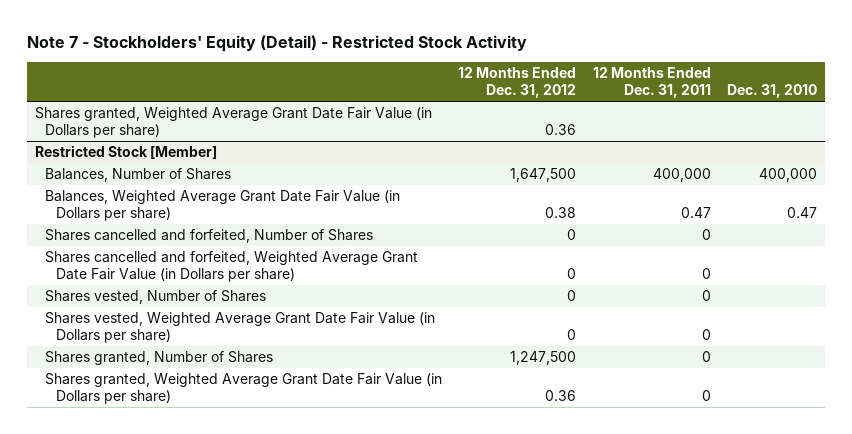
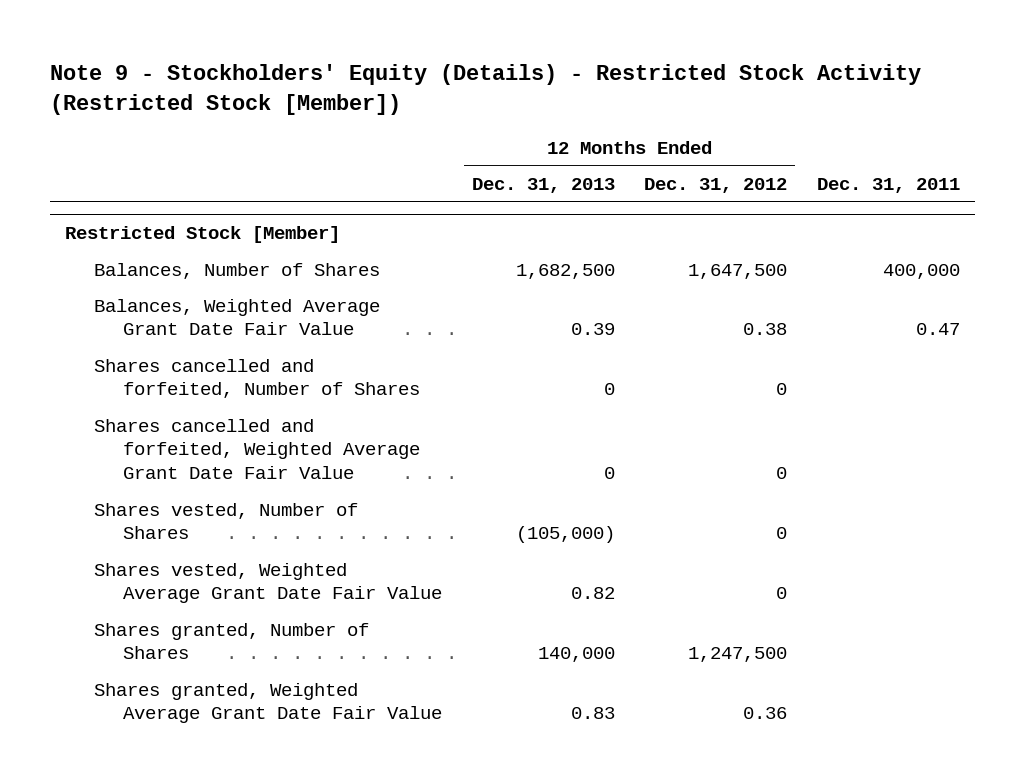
- Note 7 - Stockholders' Equity (Detail) - Restricted Stock Activity
+ Note 9 - Stockholders' Equity (Details) - Restricted Stock Activity (Restricted Stock [Member])
- | 12 Months Ended Dec. 31, 2012 | 12 Months Ended Dec. 31, 2011 | Dec. 31, 2010
+ | 12 Months Ended Dec. 31, 2013 | 12 Months Ended Dec. 31, 2012 | Dec. 31, 2011
- Shares granted, Weighted Average Grant Date Fair Value (in Dollars per share) | 0.36 | |
@ Restricted Stock [Member]
- Balances, Weighted Average Grant Date Fair Value (in Dollars per share) | 0.38 | 0.47 | 0.47
+ Balances, Weighted Average Grant Date Fair Value | 0.39 | 0.38 | 0.47
- Shares cancelled and forfeited, Weighted Average Grant Date Fair Value (in Dollars per share) | 0 | 0 |
+ Shares cancelled and forfeited, Weighted Average Grant Date Fair Value | 0 | 0 |
- Shares vested, Weighted Average Grant Date Fair Value (in Dollars per share) | 0 | 0 |
+ Shares vested, Weighted Average Grant Date Fair Value | 0.82 | 0 |
- Shares granted, Weighted Average Grant Date Fair Value (in Dollars per share) | 0.36 | 0 |
+ Shares granted, Weighted Average Grant Date Fair Value | 0.83 | 0.36 |

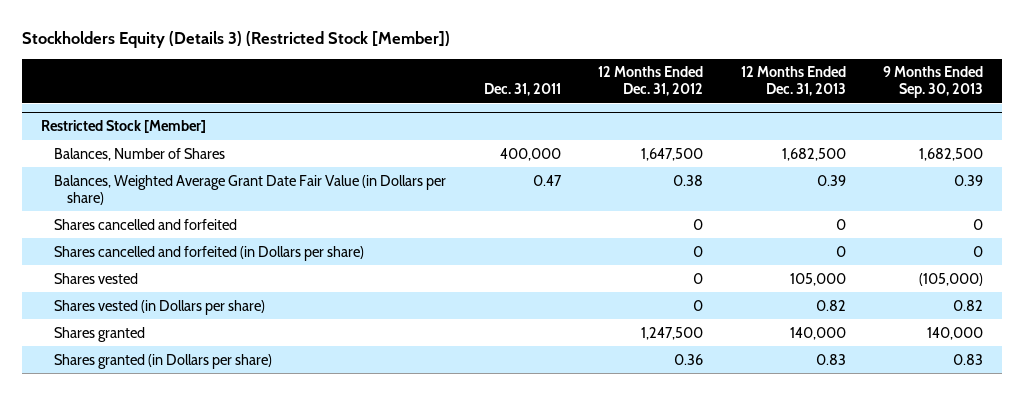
- Note 9 - Stockholders' Equity (Details) - Restricted Stock Activity (Restricted Stock [Member])
+ Stockholders Equity (Details 3) (Restricted Stock [Member])
- | 12 Months Ended Dec. 31, 2013 | 12 Months Ended Dec. 31, 2012 | Dec. 31, 2011
+ | Dec. 31, 2011 | 12 Months Ended Dec. 31, 2012 | 12 Months Ended Dec. 31, 2013 | 9 Months Ended Sep. 30, 2013
@ Restricted Stock [Member]
- Balances, Weighted Average Grant Date Fair Value | 0.39 | 0.38 | 0.47
- Shares cancelled and forfeited, Number of Shares | 0 | 0 |
- Shares cancelled and forfeited, Weighted Average Grant Date Fair Value | 0 | 0 |
- Shares vested, Number of Shares | (105,000) | 0 |
- Shares vested, Weighted Average Grant Date Fair Value | 0.82 | 0 |
- Shares granted, Number of Shares | 140,000 | 1,247,500 |
- Shares granted, Weighted Average Grant Date Fair Value | 0.83 | 0.36 |
+ Balances, Weighted Average Grant Date Fair Value (in Dollars per share) | 0.47 | 0.38 | 0.39 | 0.39
+ Shares cancelled and forfeited | | 0 | 0 | 0
+ Shares cancelled and forfeited (in Dollars per share) | | 0 | 0 | 0
+ Shares vested | | 0 | 105,000 | (105,000)
+ Shares vested (in Dollars per share) | | 0 | 0.82 | 0.82
+ Shares granted | | 1,247,500 | 140,000 | 140,000
+ Shares granted (in Dollars per share) | | 0.36 | 0.83 | 0.83

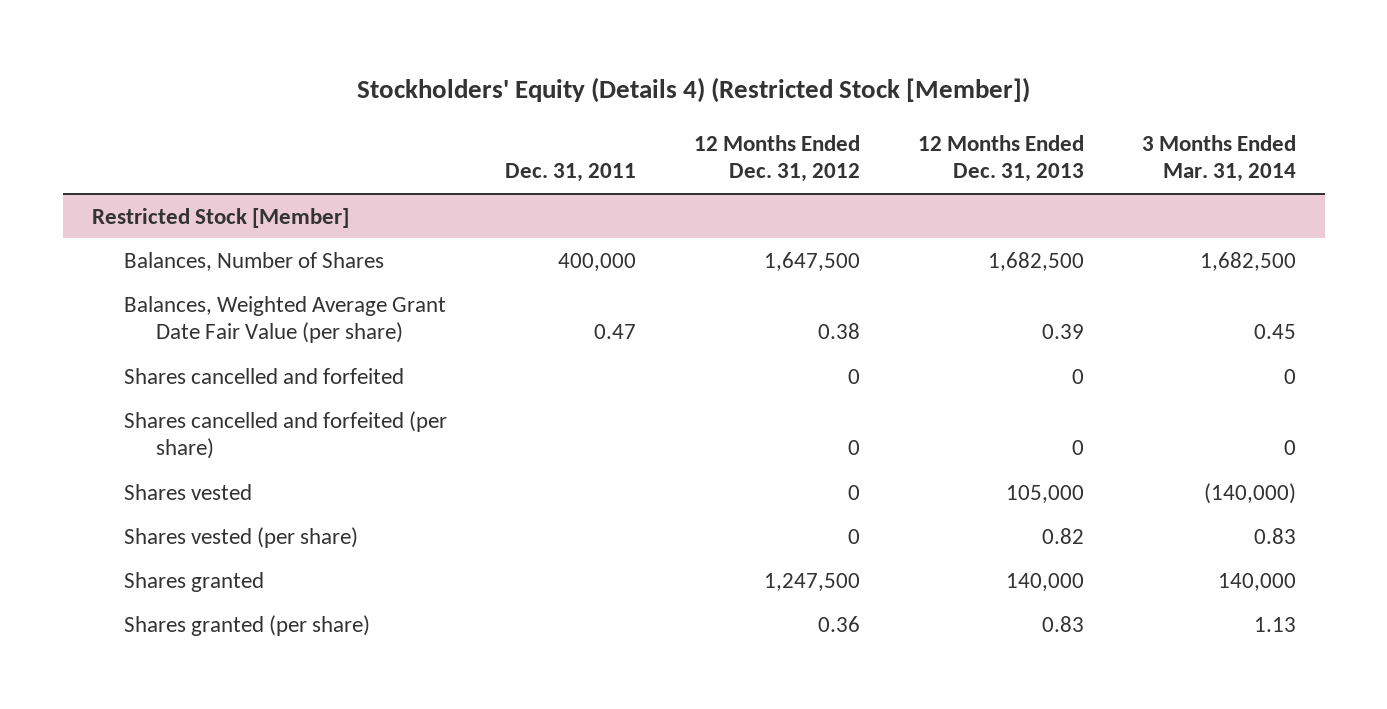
- Stockholders Equity (Details 3) (Restricted Stock [Member])
+ Stockholders' Equity (Details 4) (Restricted Stock [Member])
- | Dec. 31, 2011 | 12 Months Ended Dec. 31, 2012 | 12 Months Ended Dec. 31, 2013 | 9 Months Ended Sep. 30, 2013
+ | Dec. 31, 2011 | 12 Months Ended Dec. 31, 2012 | 12 Months Ended Dec. 31, 2013 | 3 Months Ended Mar. 31, 2014
@ Restricted Stock [Member]
- Balances, Weighted Average Grant Date Fair Value (in Dollars per share) | 0.47 | 0.38 | 0.39 | 0.39
+ Balances, Weighted Average Grant Date Fair Value (per share) | 0.47 | 0.38 | 0.39 | 0.45
- Shares cancelled and forfeited (in Dollars per share) | | 0 | 0 | 0
+ Shares cancelled and forfeited (per share) | | 0 | 0 | 0
- Shares vested (in Dollars per share) | | 0 | 0.82 | 0.82
+ Shares vested (per share) | | 0 | 0.82 | 0.83
- Shares granted (in Dollars per share) | | 0.36 | 0.83 | 0.83
+ Shares granted (per share) | | 0.36 | 0.83 | 1.13

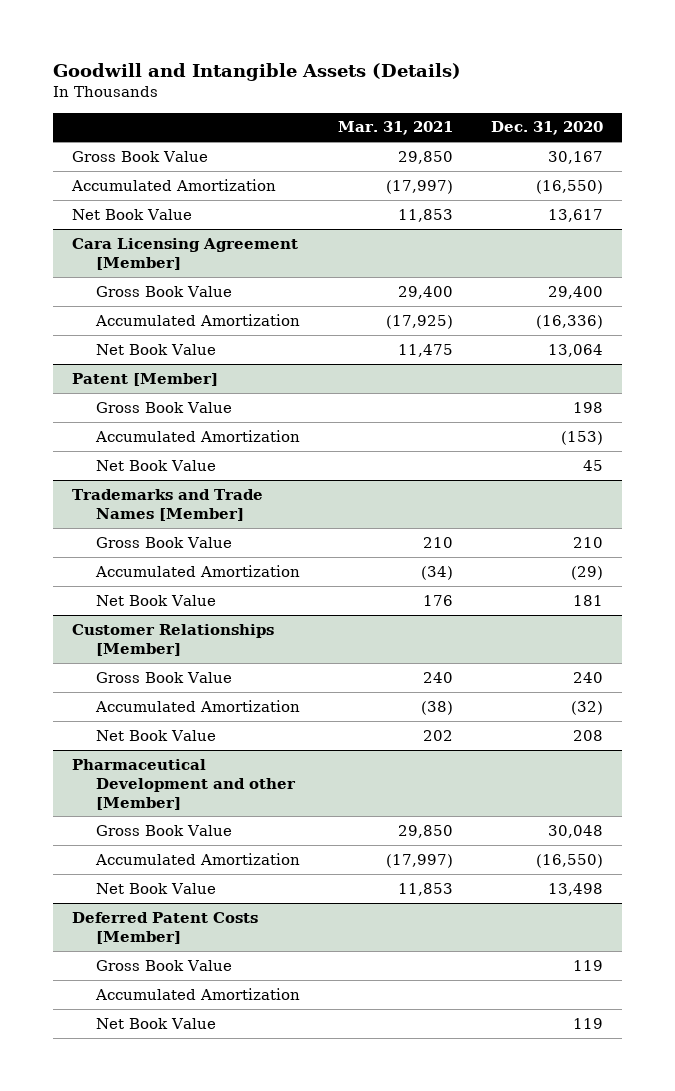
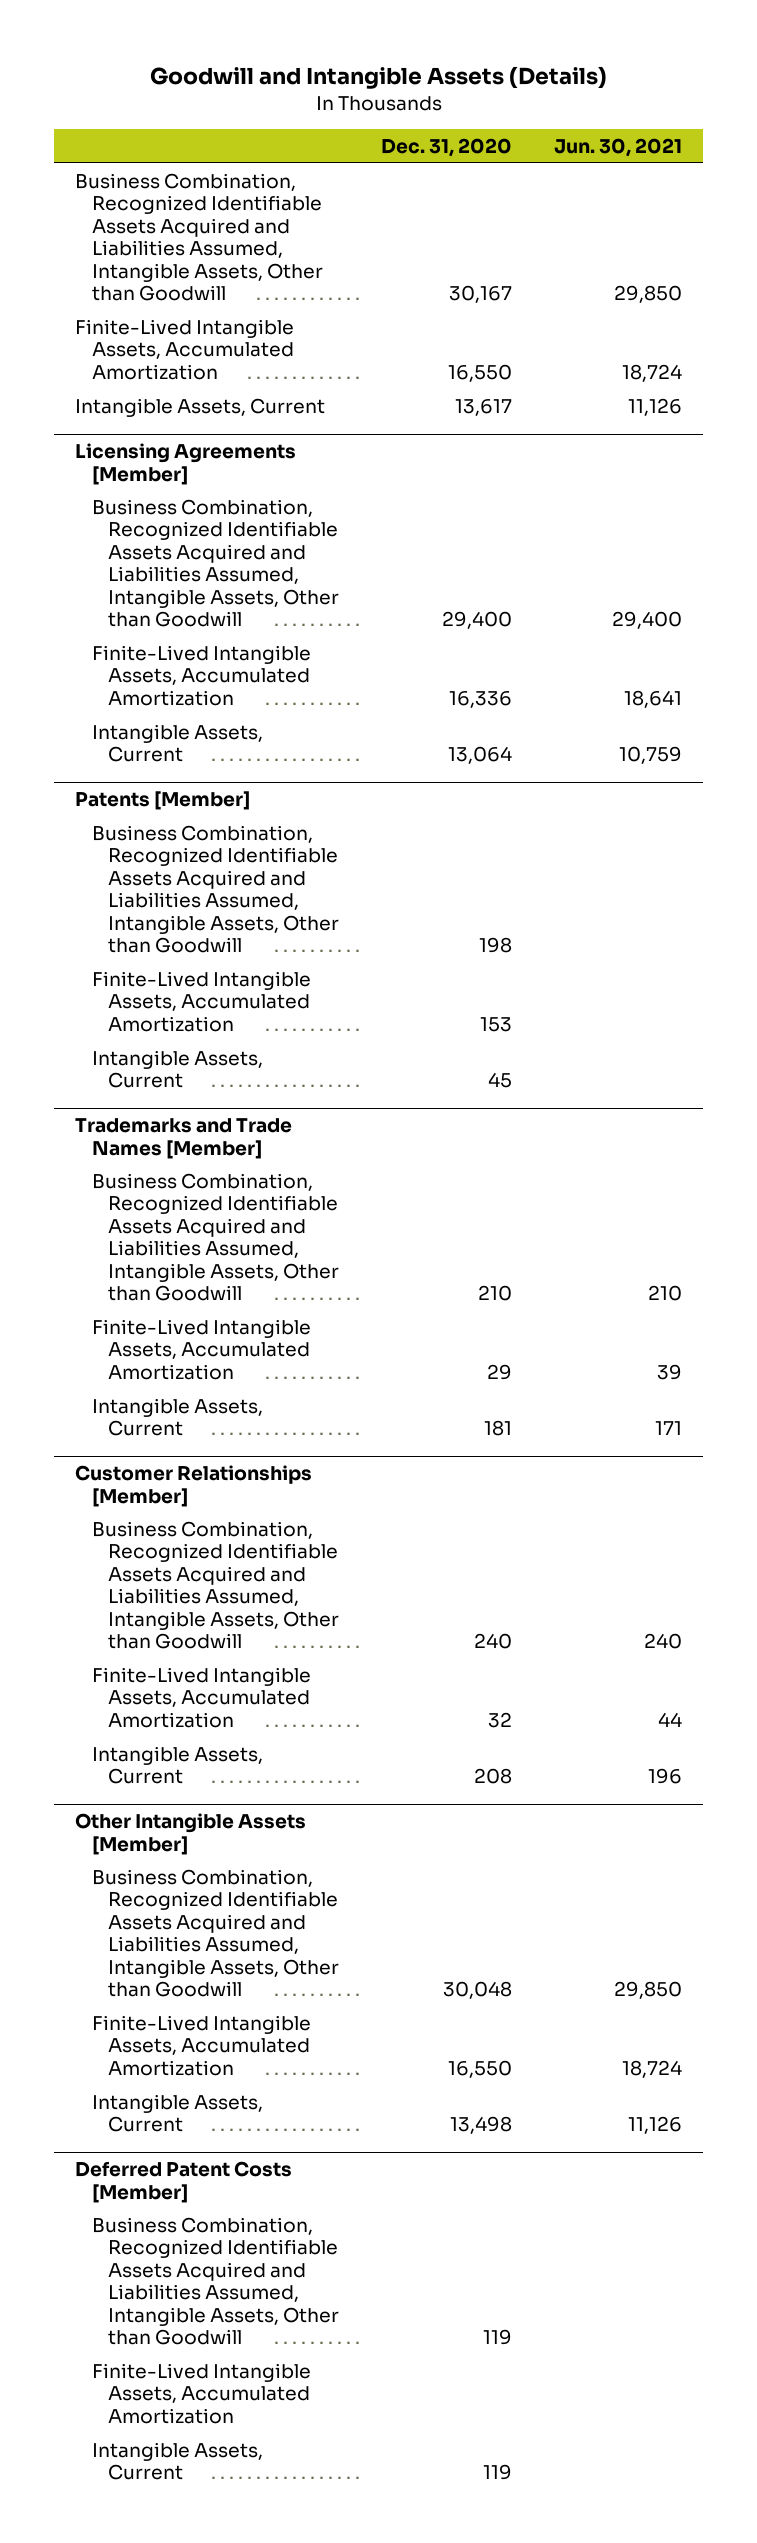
- | Mar. 31, 2021 | Dec. 31, 2020
+ | Dec. 31, 2020 | Jun. 30, 2021
- Gross Book Value | 29,850 | 30,167
- Accumulated Amortization | (17,997) | (16,550)
- Net Book Value | 11,853 | 13,617
- Cara Licensing Agreement [Member]
- Gross Book Value | 29,400 | 29,400
- Accumulated Amortization | (17,925) | (16,336)
- Net Book Value | 11,475 | 13,064
- Patent [Member]
- Gross Book Value | | 198
- Accumulated Amortization | | (153)
- Net Book Value | | 45
+ Business Combination, Recognized Identifiable Assets Acquired and Liabilities Assumed, Intangible Assets, Other than Goodwill | 30,167 | 29,850
+ Finite-Lived Intangible Assets, Accumulated Amortization | 16,550 | 18,724
+ Intangible Assets, Current | 13,617 | 11,126
+ Licensing Agreements [Member]
+ Business Combination, Recognized Identifiable Assets Acquired and Liabilities Assumed, Intangible Assets, Other than Goodwill | 29,400 | 29,400
+ Finite-Lived Intangible Assets, Accumulated Amortization | 16,336 | 18,641
+ Intangible Assets, Current | 13,064 | 10,759
+ Patents [Member]
+ Business Combination, Recognized Identifiable Assets Acquired and Liabilities Assumed, Intangible Assets, Other than Goodwill | 198 |
+ Finite-Lived Intangible Assets, Accumulated Amortization | 153 |
+ Intangible Assets, Current | 45 |
@ Trademarks and Trade Names [Member]
- Gross Book Value | 210 | 210
- Accumulated Amortization | (34) | (29)
- Net Book Value | 176 | 181
+ Business Combination, Recognized Identifiable Assets Acquired and Liabilities Assumed, Intangible Assets, Other than Goodwill | 210 | 210
+ Finite-Lived Intangible Assets, Accumulated Amortization | 29 | 39
+ Intangible Assets, Current | 181 | 171
@ Customer Relationships [Member]
- Gross Book Value | 240 | 240
- Accumulated Amortization | (38) | (32)
- Net Book Value | 202 | 208
- Pharmaceutical Development and other [Member]
- Gross Book Value | 29,850 | 30,048
- Accumulated Amortization | (17,997) | (16,550)
- Net Book Value | 11,853 | 13,498
@ Customer Relationships [Member]
+ Business Combination, Recognized Identifiable Assets Acquired and Liabilities Assumed, Intangible Assets, Other than Goodwill | 240 | 240
+ Finite-Lived Intangible Assets, Accumulated Amortization | 32 | 44
+ Intangible Assets, Current | 208 | 196
+ Other Intangible Assets [Member]
+ Business Combination, Recognized Identifiable Assets Acquired and Liabilities Assumed, Intangible Assets, Other than Goodwill | 30,048 | 29,850
+ Finite-Lived Intangible Assets, Accumulated Amortization | 16,550 | 18,724
+ Intangible Assets, Current | 13,498 | 11,126
@ Deferred Patent Costs [Member]
- Gross Book Value | | 119
- Accumulated Amortization
- Net Book Value | | 119
+ Business Combination, Recognized Identifiable Assets Acquired and Liabilities Assumed, Intangible Assets, Other than Goodwill | 119 |
+ Finite-Lived Intangible Assets, Accumulated Amortization
+ Intangible Assets, Current | 119 |

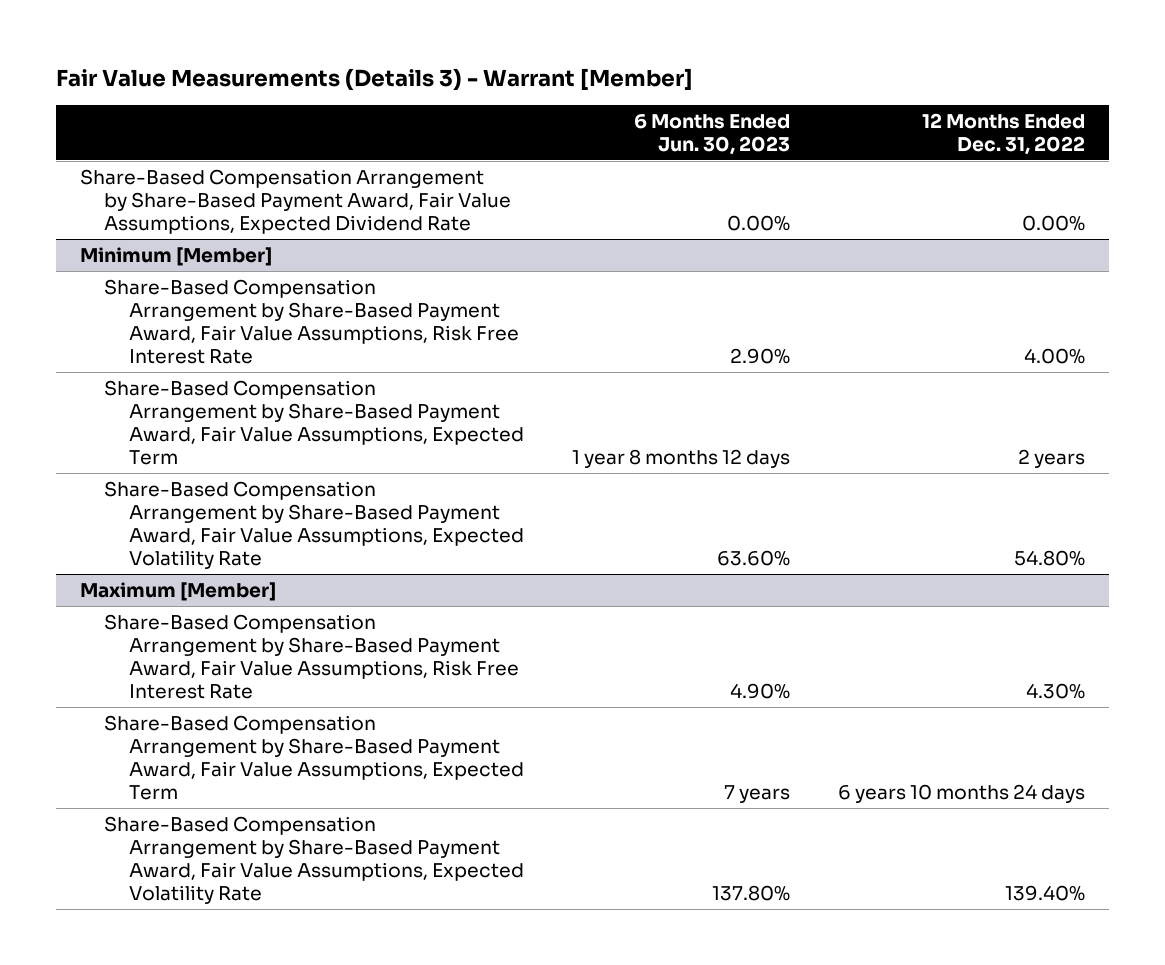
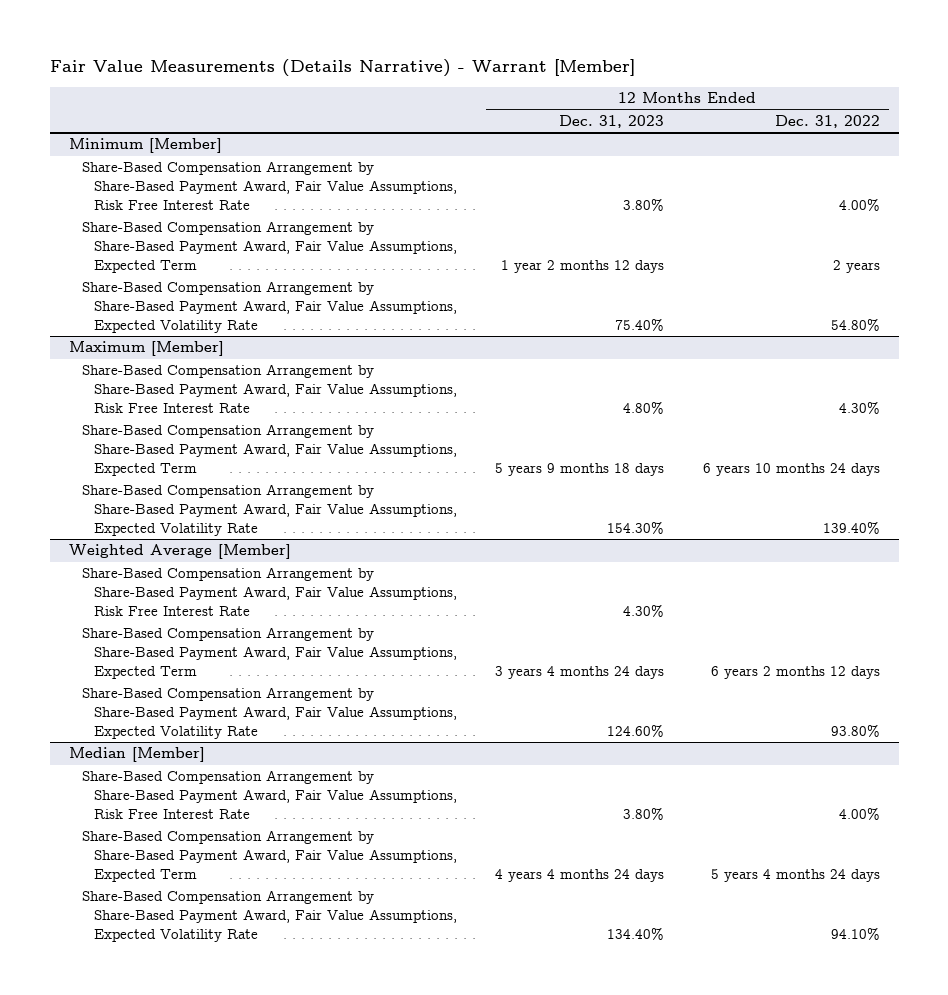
- Fair Value Measurements (Details 3) - Warrant [Member]
+ Fair Value Measurements (Details Narrative) - Warrant [Member]
- | 6 Months Ended Jun. 30, 2023 | 12 Months Ended Dec. 31, 2022
+ | 12 Months Ended Dec. 31, 2023 | 12 Months Ended Dec. 31, 2022
- Share-Based Compensation Arrangement by Share-Based Payment Award, Fair Value Assumptions, Expected Dividend Rate | 0.00% | 0.00%
+ Weighted Average [Member]
+ Share-Based Compensation Arrangement by Share-Based Payment Award, Fair Value Assumptions, Risk Free Interest Rate | 4.30% |
+ Share-Based Compensation Arrangement by Share-Based Payment Award, Fair Value Assumptions, Expected Term | 3 years 4 months 24 days | 6 years 2 months 12 days
+ Share-Based Compensation Arrangement by Share-Based Payment Award, Fair Value Assumptions, Expected Volatility Rate | 124.60% | 93.80%
+ Median [Member]
+ Share-Based Compensation Arrangement by Share-Based Payment Award, Fair Value Assumptions, Risk Free Interest Rate | 3.80% | 4.00%
+ Share-Based Compensation Arrangement by Share-Based Payment Award, Fair Value Assumptions, Expected Term | 4 years 4 months 24 days | 5 years 4 months 24 days
+ Share-Based Compensation Arrangement by Share-Based Payment Award, Fair Value Assumptions, Expected Volatility Rate | 134.40% | 94.10%

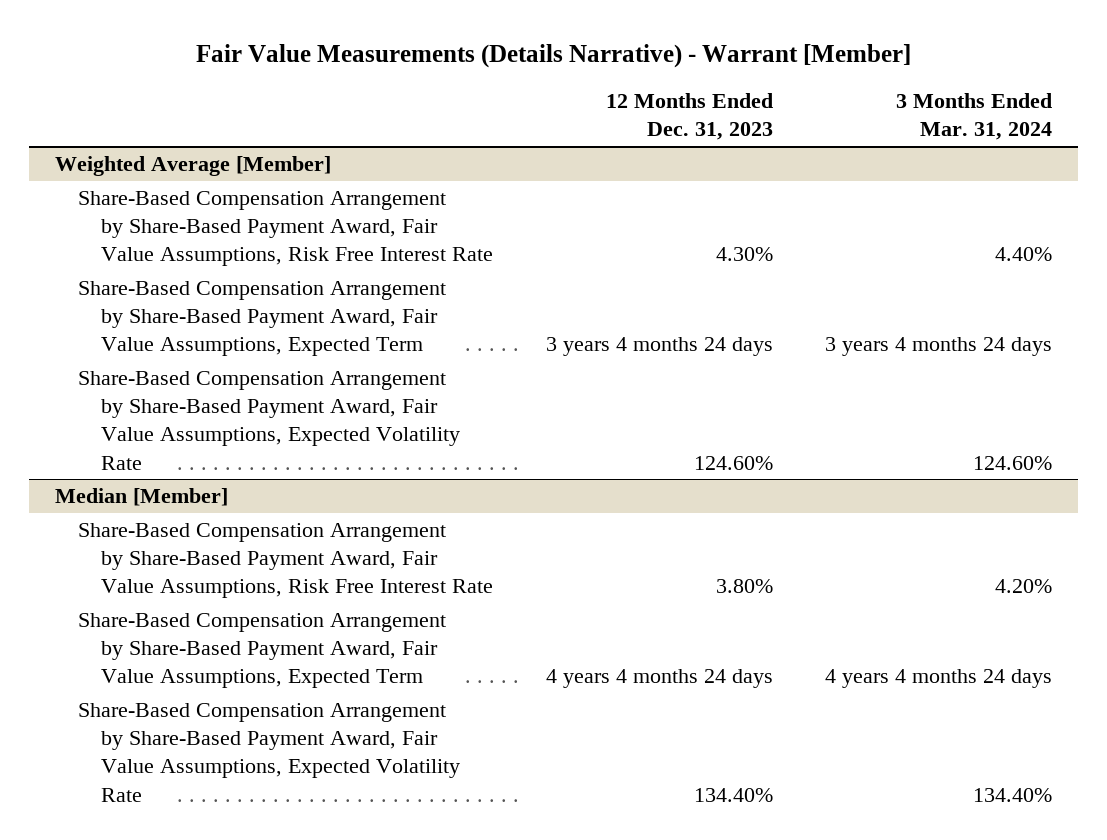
- | 12 Months Ended Dec. 31, 2023 | 12 Months Ended Dec. 31, 2022
+ | 12 Months Ended Dec. 31, 2023 | 3 Months Ended Mar. 31, 2024
- Minimum [Member]
- Share-Based Compensation Arrangement by Share-Based Payment Award, Fair Value Assumptions, Risk Free Interest Rate | 3.80% | 4.00%
- Share-Based Compensation Arrangement by Share-Based Payment Award, Fair Value Assumptions, Expected Term | 1 year 2 months 12 days | 2 years
- Share-Based Compensation Arrangement by Share-Based Payment Award, Fair Value Assumptions, Expected Volatility Rate | 75.40% | 54.80%
- Maximum [Member]
- Share-Based Compensation Arrangement by Share-Based Payment Award, Fair Value Assumptions, Risk Free Interest Rate | 4.80% | 4.30%
- Share-Based Compensation Arrangement by Share-Based Payment Award, Fair Value Assumptions, Expected Term | 5 years 9 months 18 days | 6 years 10 months 24 days
- Share-Based Compensation Arrangement by Share-Based Payment Award, Fair Value Assumptions, Expected Volatility Rate | 154.30% | 139.40%

